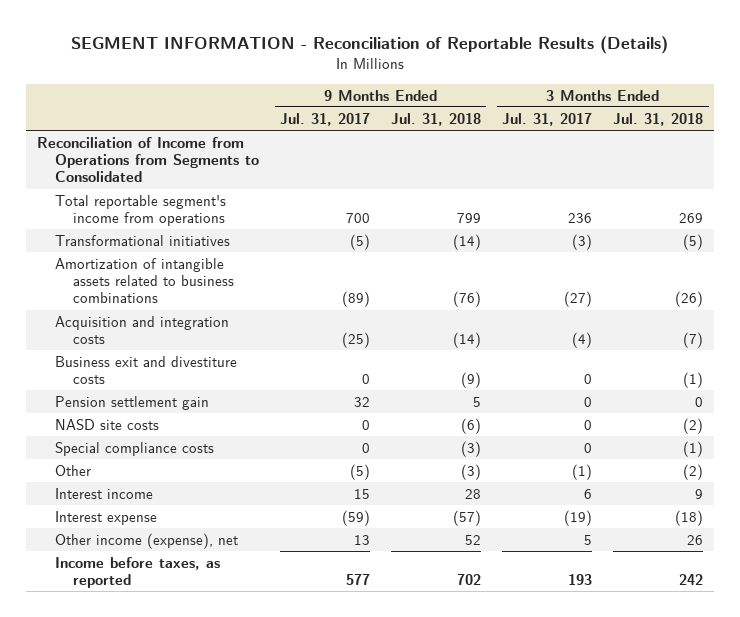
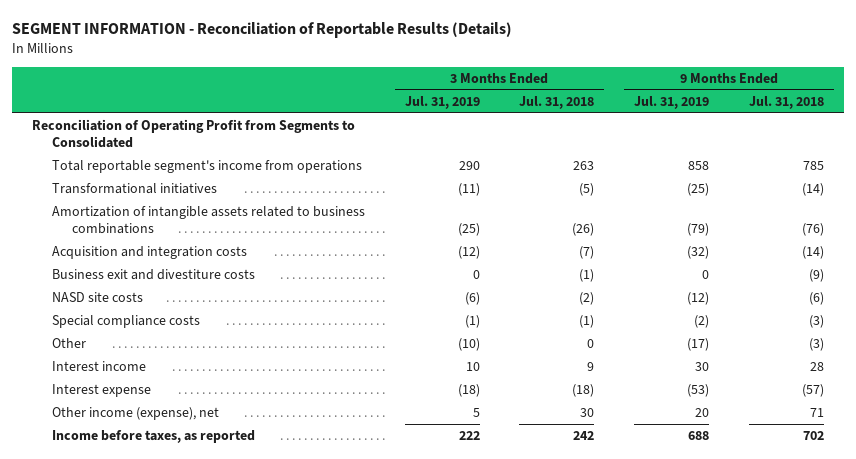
- | 9 Months Ended Jul. 31, 2017 | 9 Months Ended Jul. 31, 2018 | 3 Months Ended Jul. 31, 2017 | 3 Months Ended Jul. 31, 2018
+ | 3 Months Ended Jul. 31, 2019 | 3 Months Ended Jul. 31, 2018 | 9 Months Ended Jul. 31, 2019 | 9 Months Ended Jul. 31, 2018
- Reconciliation of Income from Operations from Segments to Consolidated
- Total reportable segment's income from operations | 700 | 799 | 236 | 269
+ Reconciliation of Operating Profit from Segments to Consolidated
+ Total reportable segment's income from operations | 290 | 263 | 858 | 785
- Pension settlement gain | 32 | 5 | 0 | 0
- Other | (5) | (3) | (1) | (2)
+ Other | (10) | 0 | (17) | (3)
- Other income (expense), net | 13 | 52 | 5 | 26
+ Other income (expense), net | 5 | 30 | 20 | 71

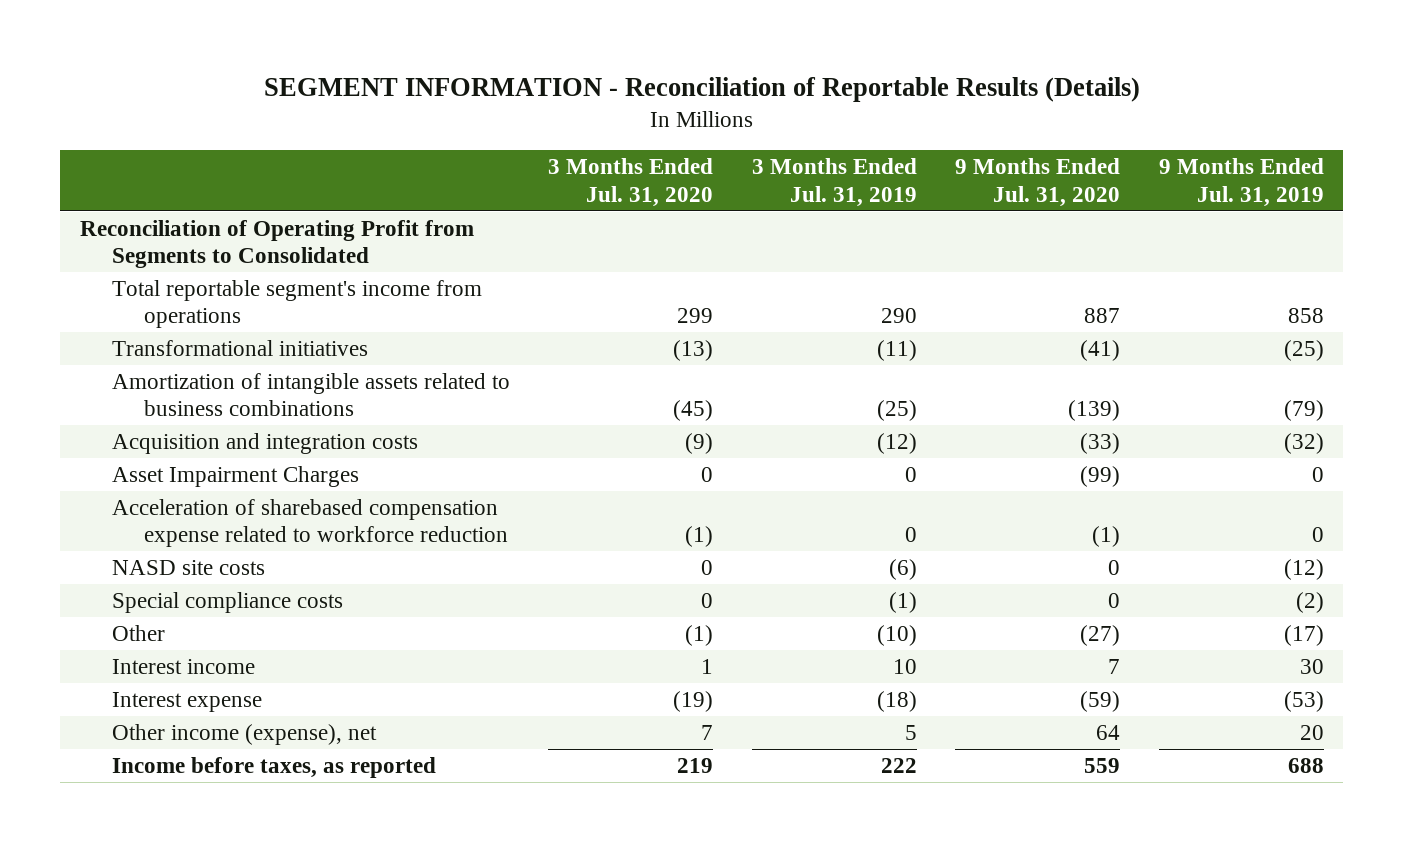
- | 3 Months Ended Jul. 31, 2019 | 3 Months Ended Jul. 31, 2018 | 9 Months Ended Jul. 31, 2019 | 9 Months Ended Jul. 31, 2018
+ | 3 Months Ended Jul. 31, 2020 | 3 Months Ended Jul. 31, 2019 | 9 Months Ended Jul. 31, 2020 | 9 Months Ended Jul. 31, 2019
- Business exit and divestiture costs | 0 | (1) | 0 | (9)
+ Asset Impairment Charges | 0 | 0 | (99) | 0
+ Acceleration of sharebased compensation expense related to workforce reduction | (1) | 0 | (1) | 0

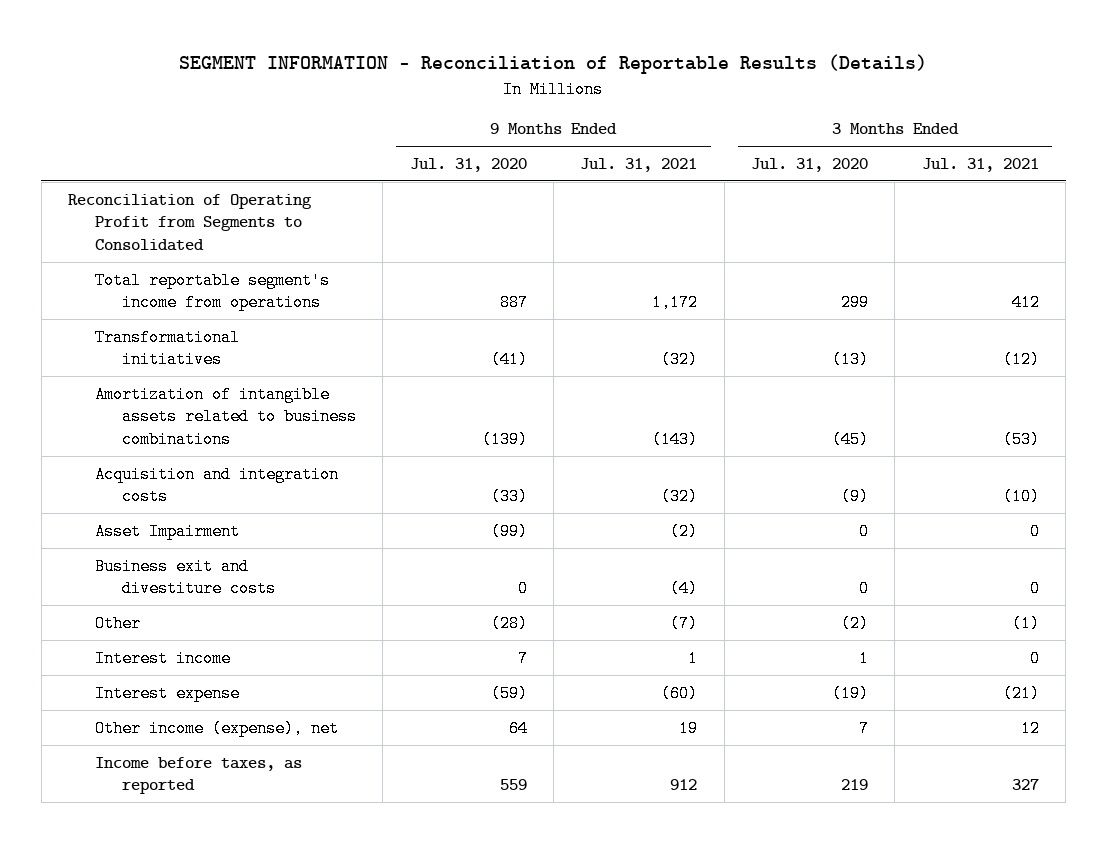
- | 3 Months Ended Jul. 31, 2020 | 3 Months Ended Jul. 31, 2019 | 9 Months Ended Jul. 31, 2020 | 9 Months Ended Jul. 31, 2019
+ | 9 Months Ended Jul. 31, 2020 | 9 Months Ended Jul. 31, 2021 | 3 Months Ended Jul. 31, 2020 | 3 Months Ended Jul. 31, 2021
- Asset Impairment Charges | 0 | 0 | (99) | 0
- Acceleration of sharebased compensation expense related to workforce reduction | (1) | 0 | (1) | 0
- NASD site costs | 0 | (6) | 0 | (12)
- Special compliance costs | 0 | (1) | 0 | (2)
- Other | (1) | (10) | (27) | (17)
+ Asset Impairment | (99) | (2) | 0 | 0
+ Business exit and divestiture costs | 0 | (4) | 0 | 0
+ Other | (28) | (7) | (2) | (1)

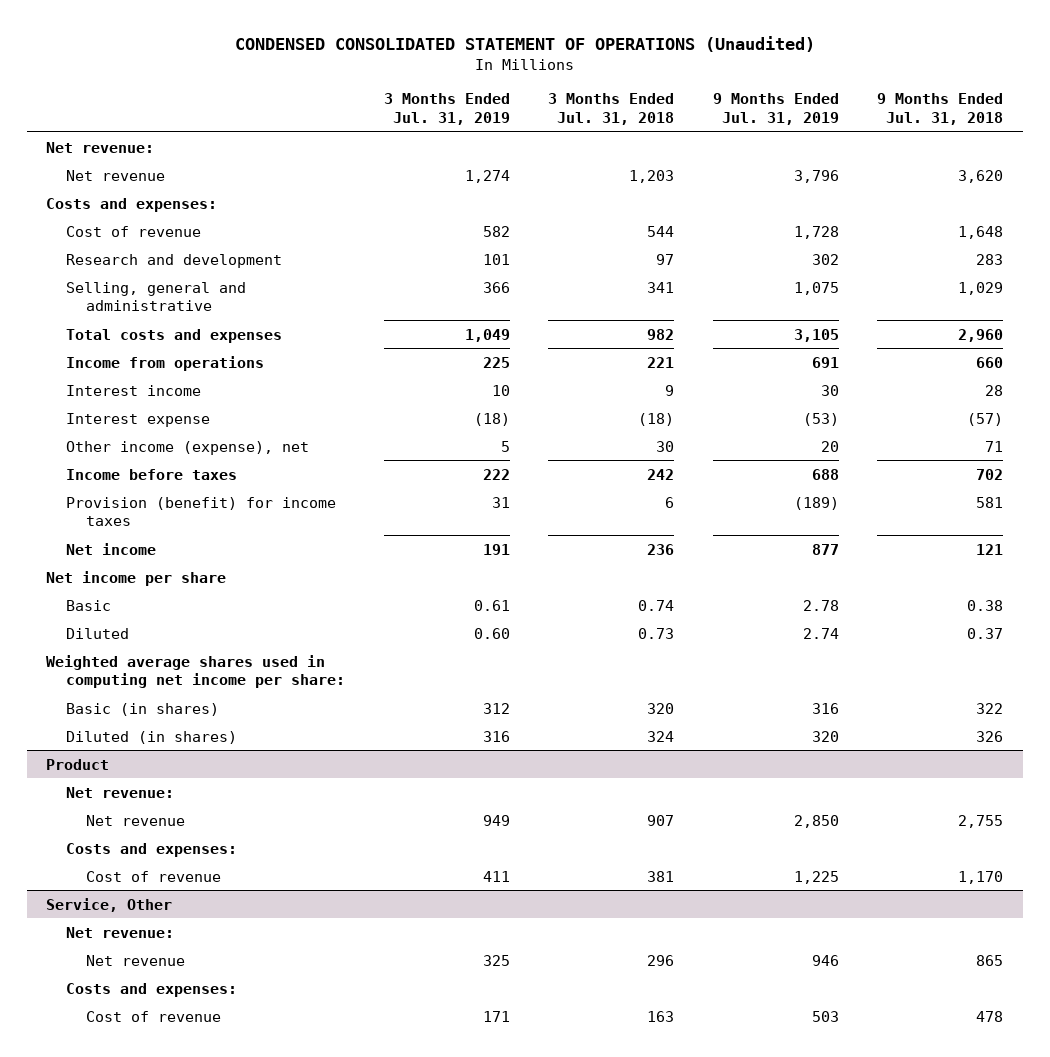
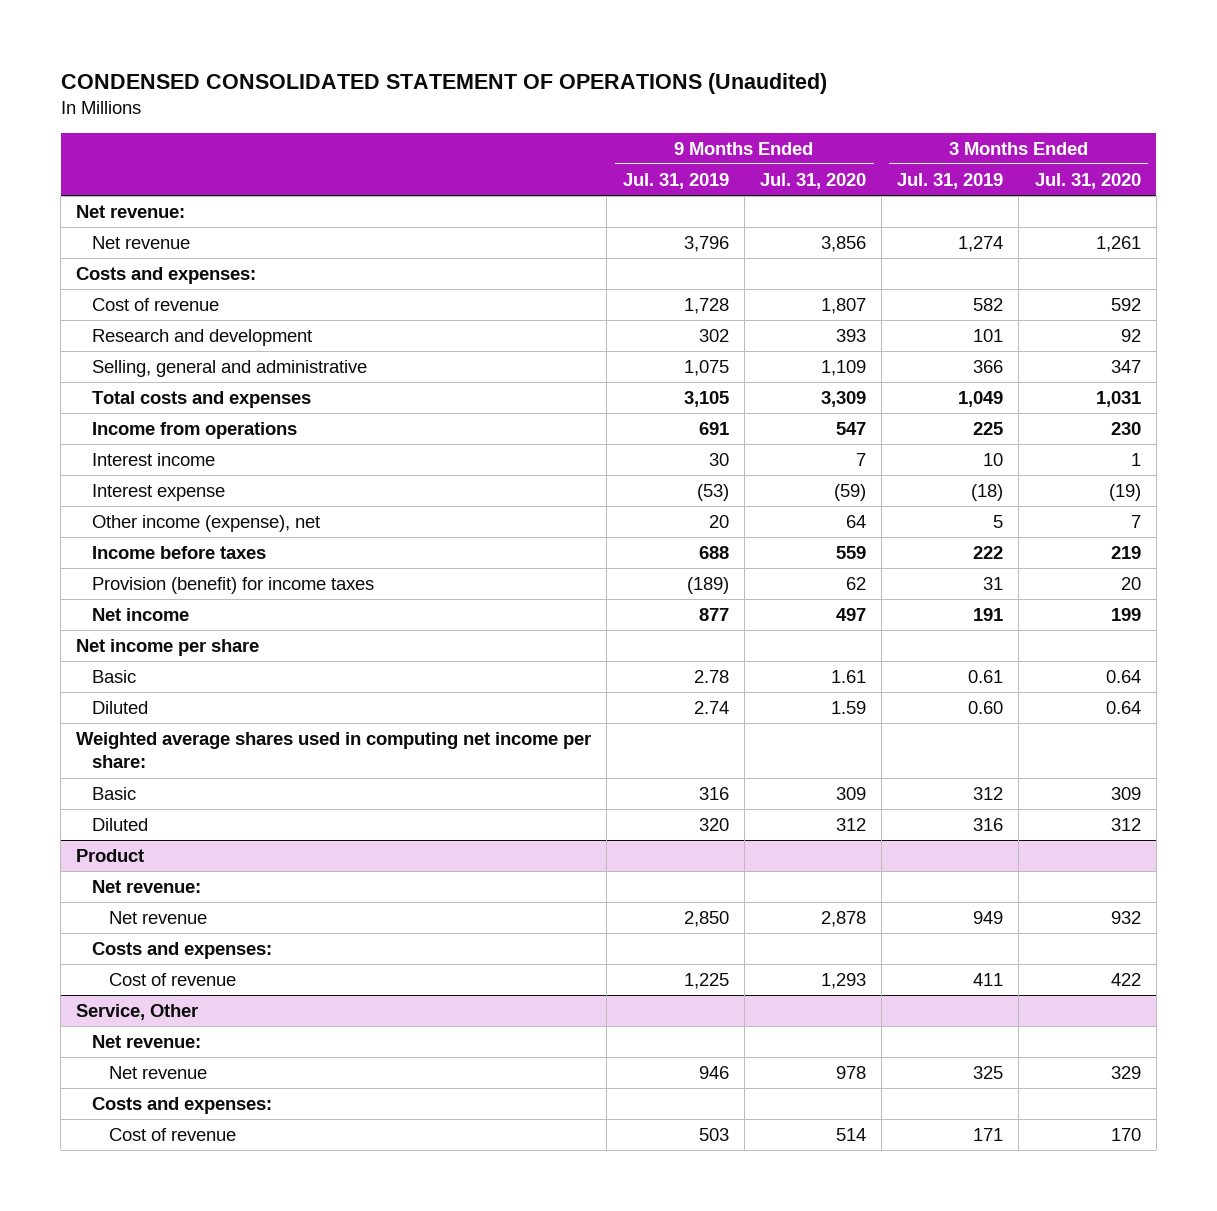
- | 3 Months Ended Jul. 31, 2019 | 3 Months Ended Jul. 31, 2018 | 9 Months Ended Jul. 31, 2019 | 9 Months Ended Jul. 31, 2018
+ | 9 Months Ended Jul. 31, 2019 | 9 Months Ended Jul. 31, 2020 | 3 Months Ended Jul. 31, 2019 | 3 Months Ended Jul. 31, 2020
- Basic (in shares) | 312 | 320 | 316 | 322
- Diluted (in shares) | 316 | 324 | 320 | 326
+ Basic | 316 | 309 | 312 | 309
+ Diluted | 320 | 312 | 316 | 312

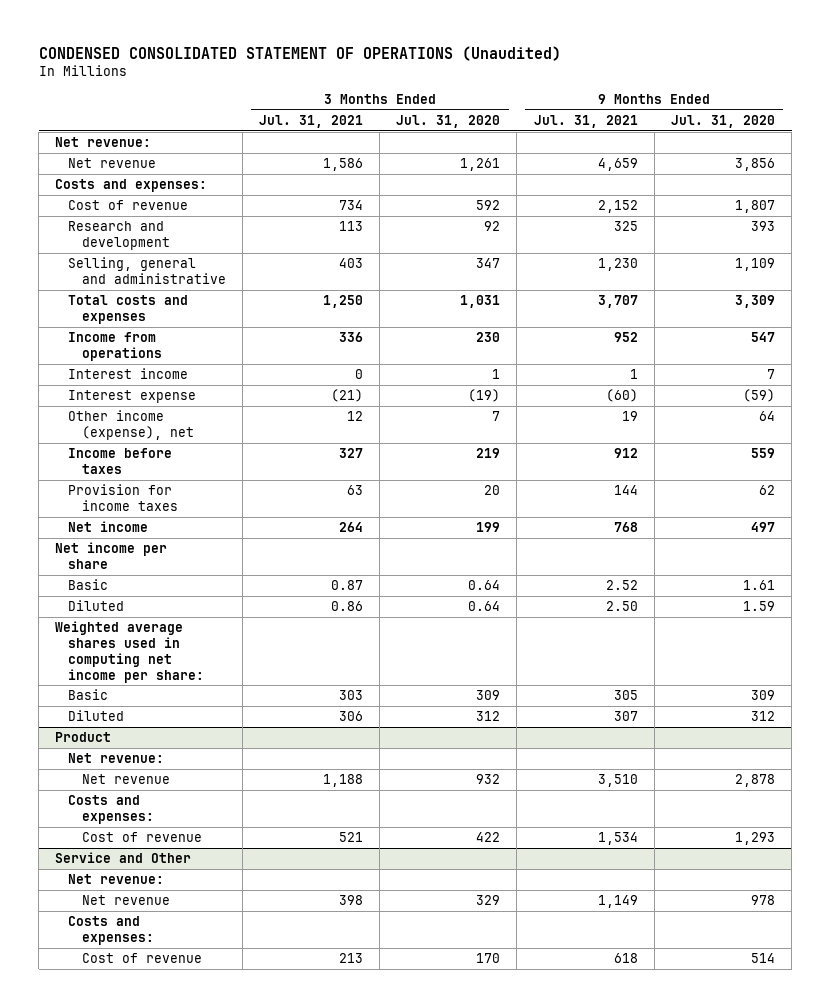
- | 9 Months Ended Jul. 31, 2019 | 9 Months Ended Jul. 31, 2020 | 3 Months Ended Jul. 31, 2019 | 3 Months Ended Jul. 31, 2020
+ | 3 Months Ended Jul. 31, 2021 | 3 Months Ended Jul. 31, 2020 | 9 Months Ended Jul. 31, 2021 | 9 Months Ended Jul. 31, 2020
- Provision (benefit) for income taxes | (189) | 62 | 31 | 20
+ Provision for income taxes | 63 | 20 | 144 | 62
- Service, Other
+ Service and Other

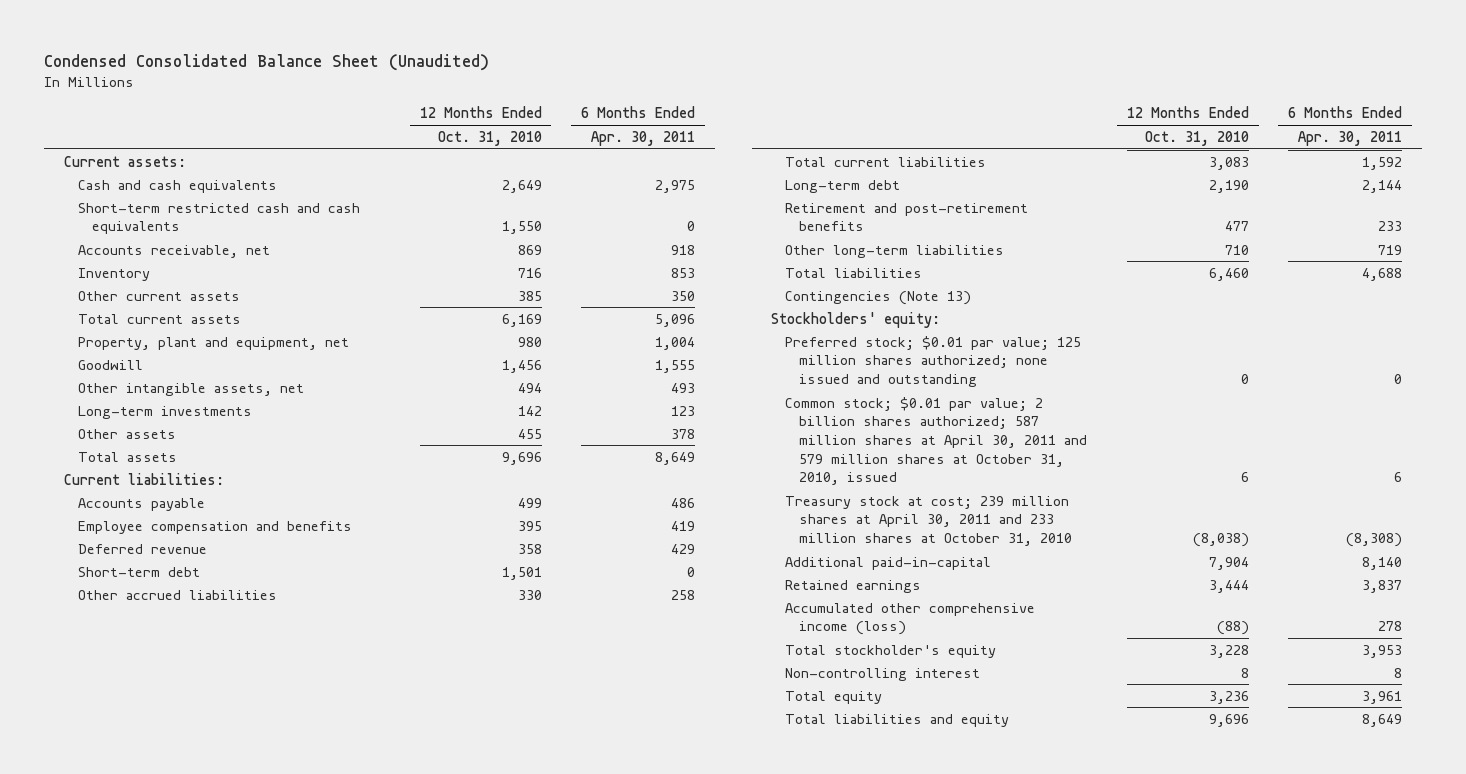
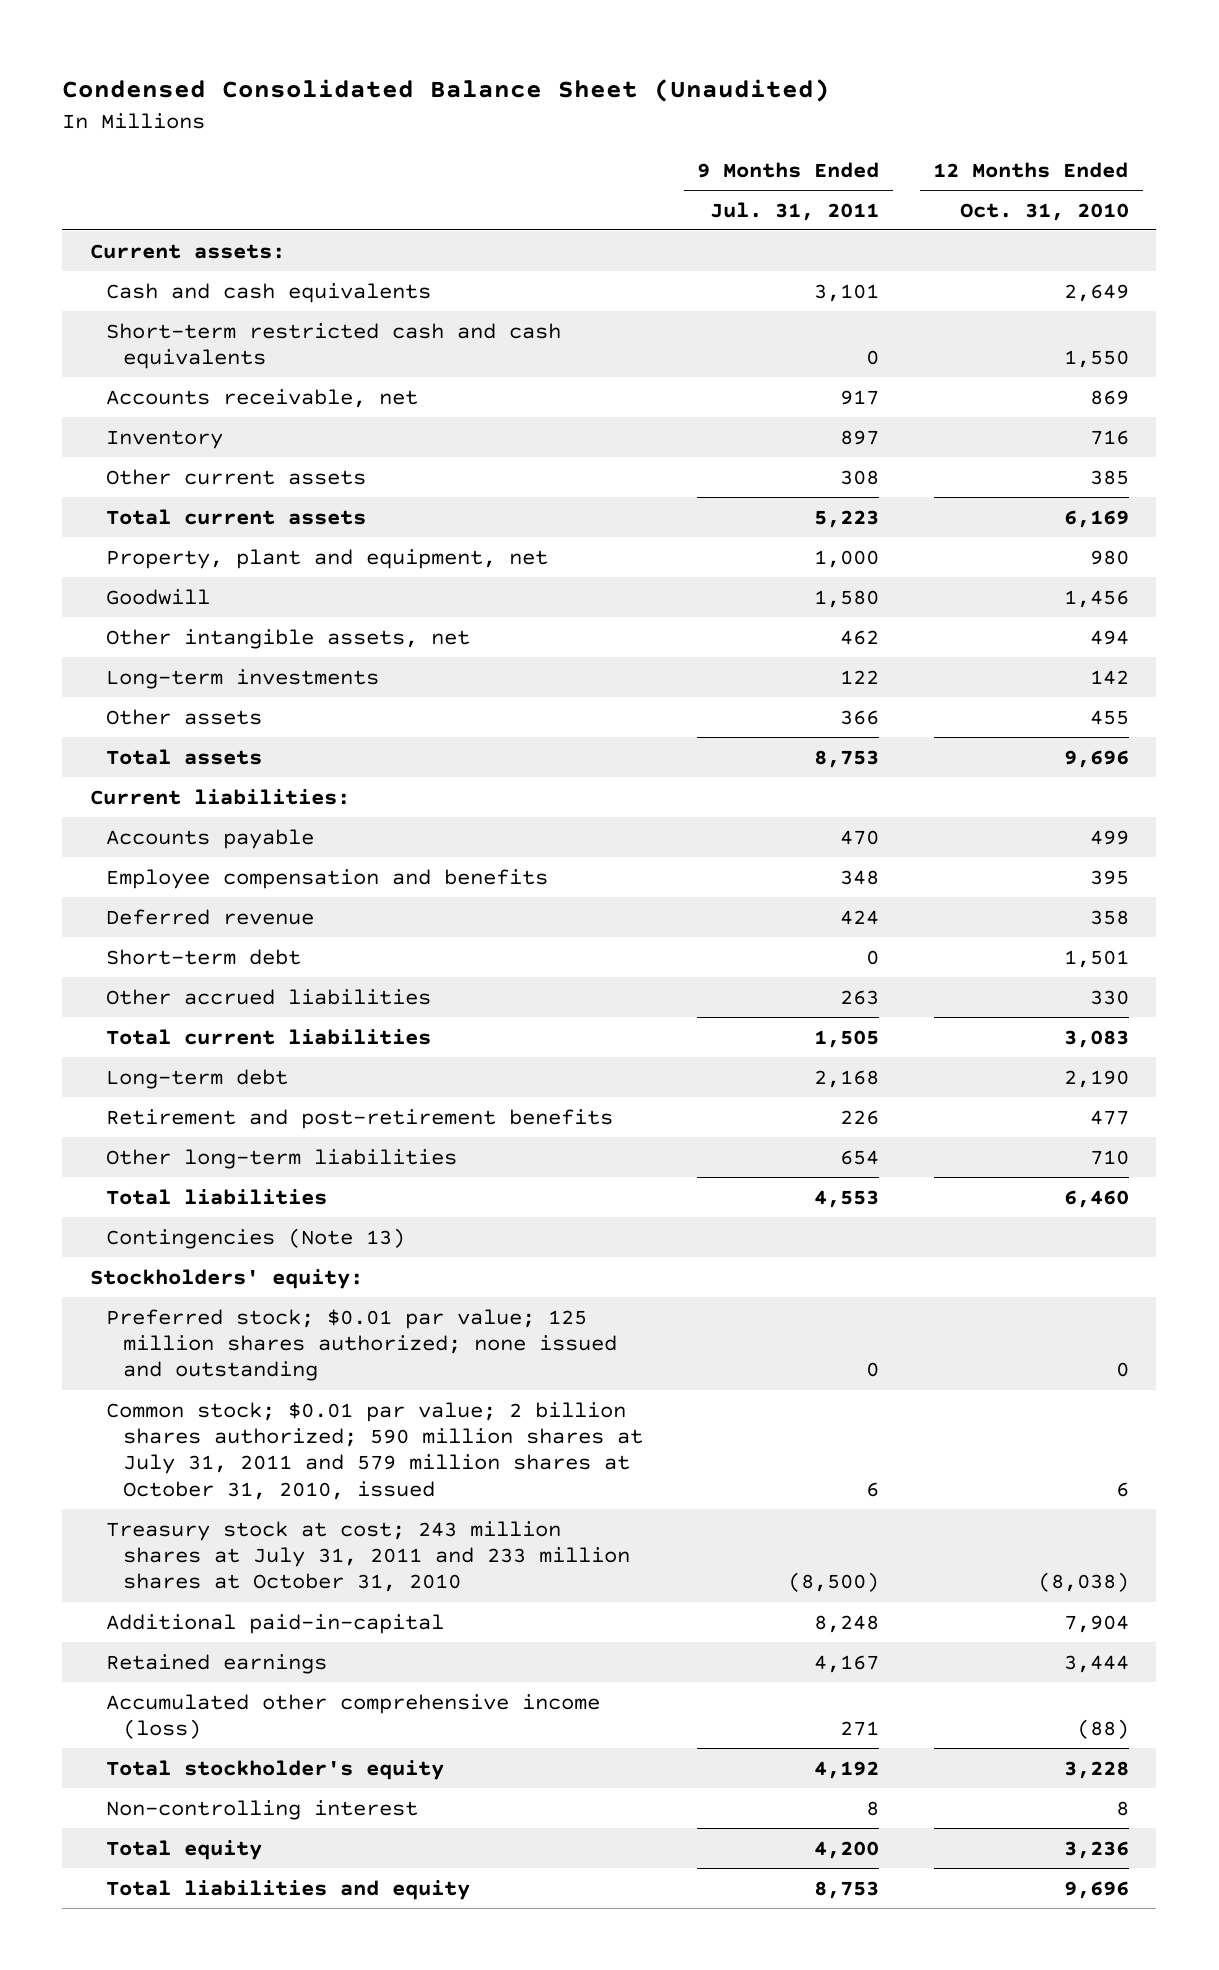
- | 12 Months Ended Oct. 31, 2010 | 6 Months Ended Apr. 30, 2011
+ | 9 Months Ended Jul. 31, 2011 | 12 Months Ended Oct. 31, 2010
- Common stock; $0.01 par value; 2 billion shares authorized; 587 million shares at April 30, 2011 and 579 million shares at October 31, 2010, issued | 6 | 6
- Treasury stock at cost; 239 million shares at April 30, 2011 and 233 million shares at October 31, 2010 | (8,038) | (8,308)
+ Common stock; $0.01 par value; 2 billion shares authorized; 590 million shares at July 31, 2011 and 579 million shares at October 31, 2010, issued | 6 | 6
+ Treasury stock at cost; 243 million shares at July 31, 2011 and 233 million shares at October 31, 2010 | (8,500) | (8,038)

